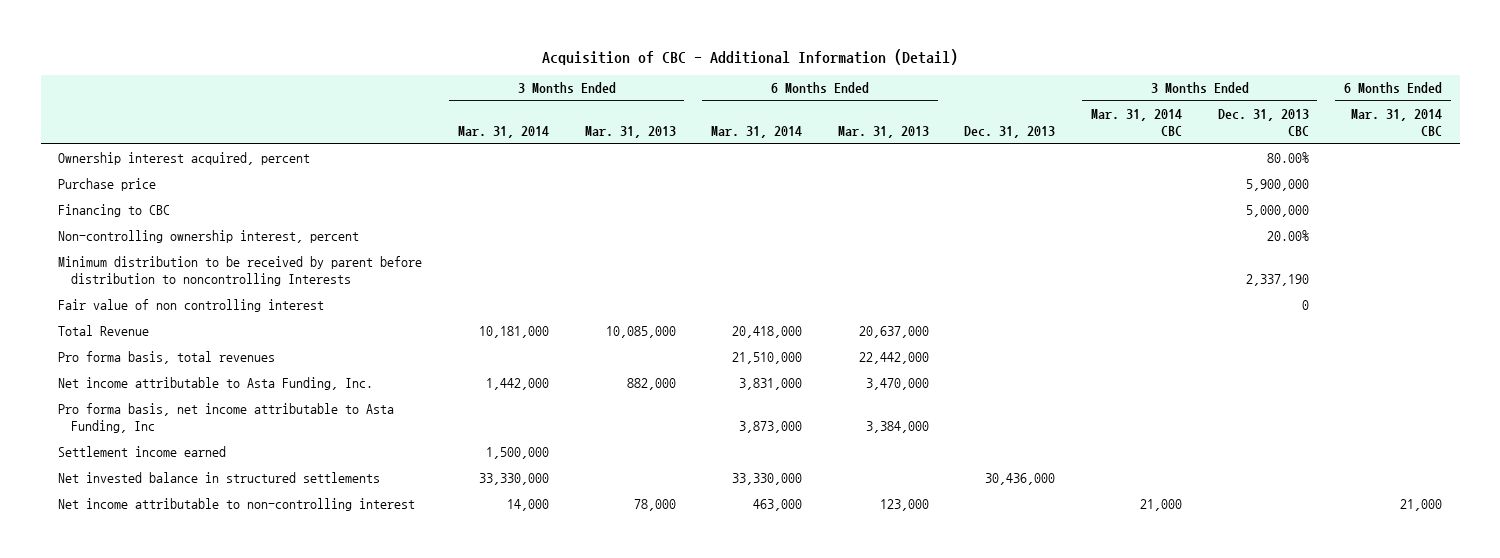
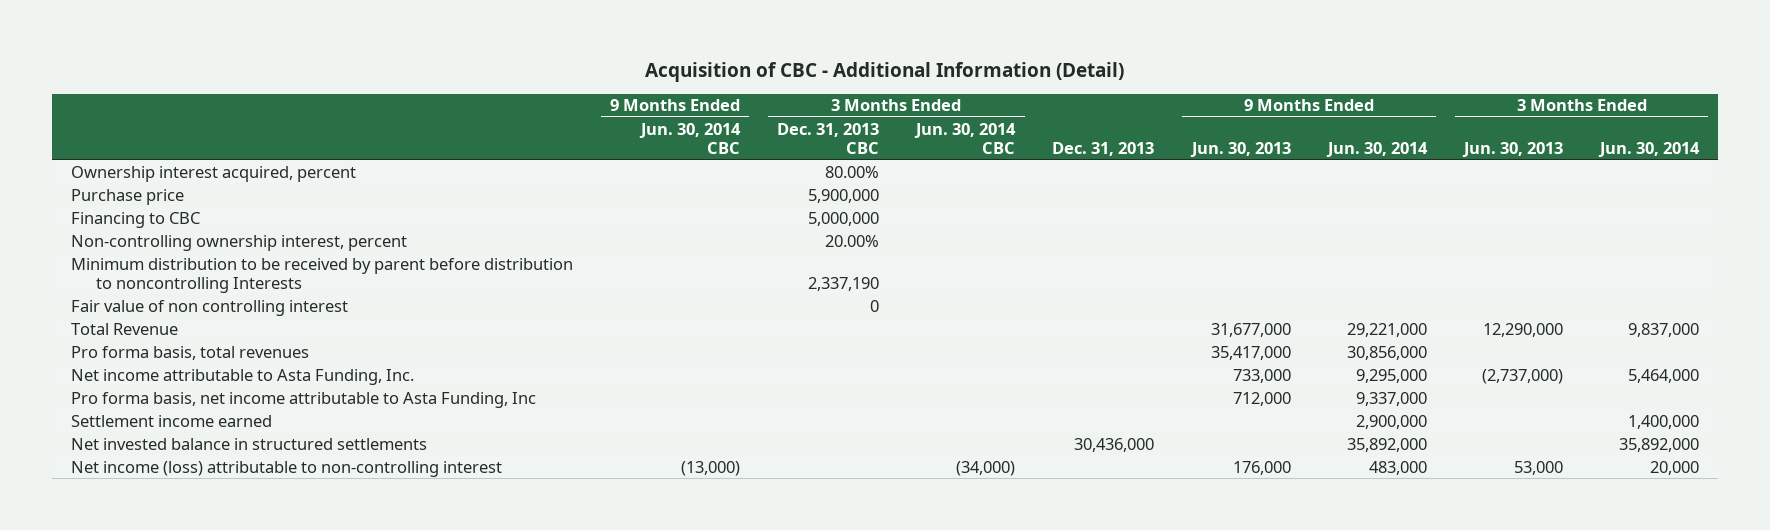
- | 3 Months Ended Mar. 31, 2014 | 3 Months Ended Mar. 31, 2013 | 6 Months Ended Mar. 31, 2014 | 6 Months Ended Mar. 31, 2013 | Dec. 31, 2013 | 3 Months Ended Mar. 31, 2014 CBC | 3 Months Ended Dec. 31, 2013 CBC | 6 Months Ended Mar. 31, 2014 CBC
+ | 9 Months Ended Jun. 30, 2014 CBC | 3 Months Ended Dec. 31, 2013 CBC | 3 Months Ended Jun. 30, 2014 CBC | Dec. 31, 2013 | 9 Months Ended Jun. 30, 2013 | 9 Months Ended Jun. 30, 2014 | 3 Months Ended Jun. 30, 2013 | 3 Months Ended Jun. 30, 2014
- Net income attributable to non-controlling interest | 14,000 | 78,000 | 463,000 | 123,000 | | 21,000 | | 21,000
+ Net income (loss) attributable to non-controlling interest | (13,000) | | (34,000) | | 176,000 | 483,000 | 53,000 | 20,000

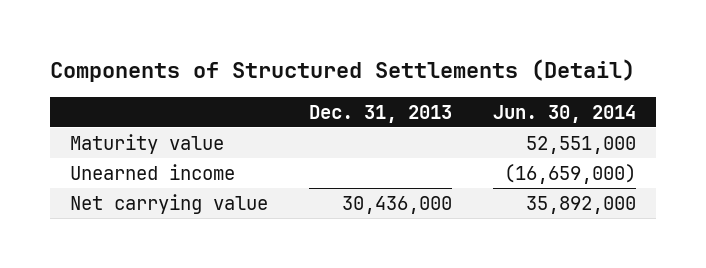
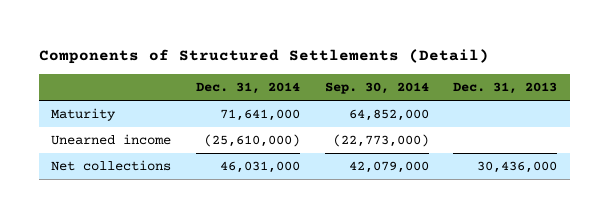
- | Dec. 31, 2013 | Jun. 30, 2014
+ | Dec. 31, 2014 | Sep. 30, 2014 | Dec. 31, 2013
- Maturity value | | 52,551,000
+ Maturity | 71,641,000 | 64,852,000 |
- Net carrying value | 30,436,000 | 35,892,000
+ Net collections | 46,031,000 | 42,079,000 | 30,436,000

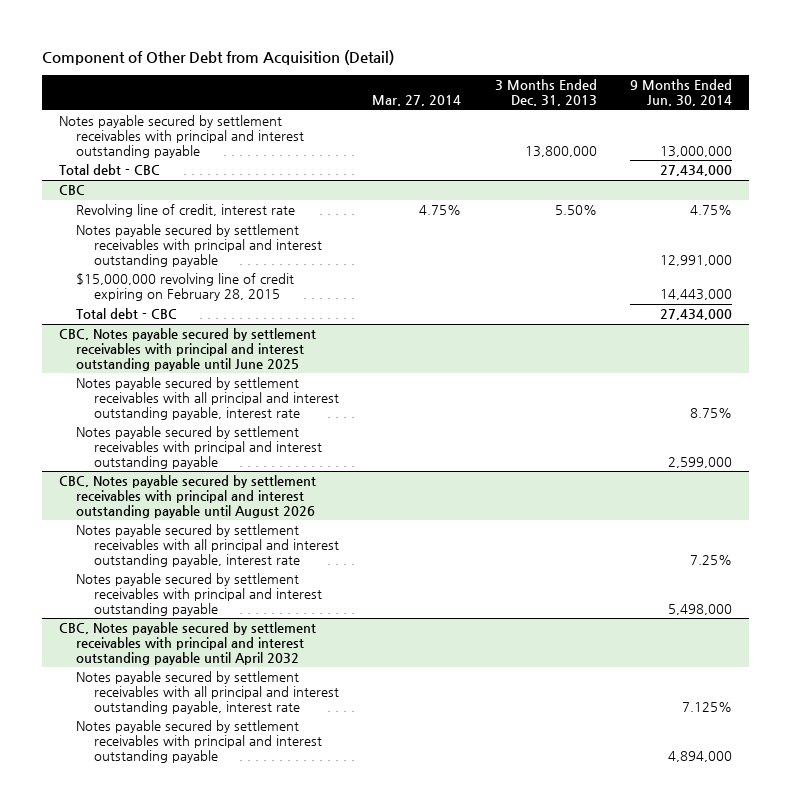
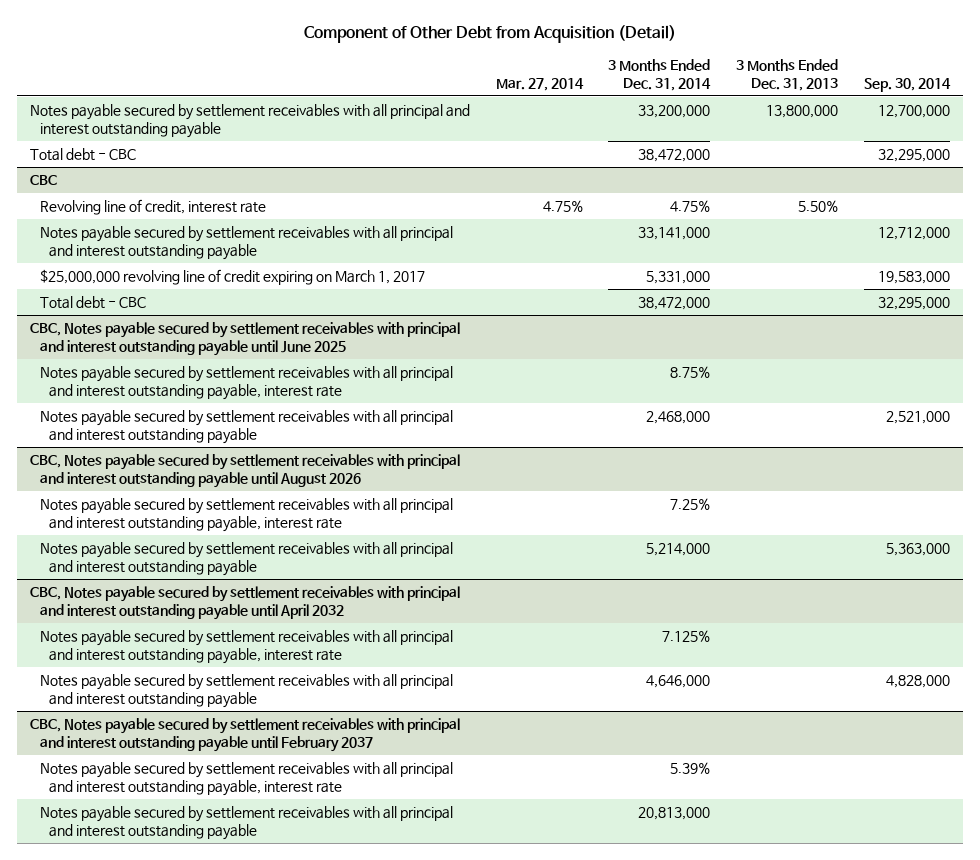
- | Mar. 27, 2014 | 3 Months Ended Dec. 31, 2013 | 9 Months Ended Jun. 30, 2014
+ | Mar. 27, 2014 | 3 Months Ended Dec. 31, 2014 | 3 Months Ended Dec. 31, 2013 | Sep. 30, 2014
- Notes payable secured by settlement receivables with principal and interest outstanding payable | | 13,800,000 | 13,000,000
+ Notes payable secured by settlement receivables with all principal and interest outstanding payable | | 33,200,000 | 13,800,000 | 12,700,000
@ CBC
- Notes payable secured by settlement receivables with principal and interest outstanding payable | | | 12,991,000
- $15,000,000 revolving line of credit expiring on February 28, 2015 | | | 14,443,000
+ Notes payable secured by settlement receivables with all principal and interest outstanding payable | | 33,141,000 | | 12,712,000
+ $25,000,000 revolving line of credit expiring on March 1, 2017 | | 5,331,000 | | 19,583,000
@ CBC, Notes payable secured by settlement receivables with principal and interest outstanding payable until June 2025
- Notes payable secured by settlement receivables with principal and interest outstanding payable | | | 2,599,000
+ Notes payable secured by settlement receivables with all principal and interest outstanding payable | | 2,468,000 | | 2,521,000
@ CBC, Notes payable secured by settlement receivables with principal and interest outstanding payable until August 2026
- Notes payable secured by settlement receivables with principal and interest outstanding payable | | | 5,498,000
+ Notes payable secured by settlement receivables with all principal and interest outstanding payable | | 5,214,000 | | 5,363,000
@ CBC, Notes payable secured by settlement receivables with principal and interest outstanding payable until April 2032
- Notes payable secured by settlement receivables with principal and interest outstanding payable | | | 4,894,000
+ Notes payable secured by settlement receivables with all principal and interest outstanding payable | | 4,646,000 | | 4,828,000
+ CBC, Notes payable secured by settlement receivables with principal and interest outstanding payable until February 2037
+ Notes payable secured by settlement receivables with all principal and interest outstanding payable, interest rate | | 5.39% | |
+ Notes payable secured by settlement receivables with all principal and interest outstanding payable | | 20,813,000 | |

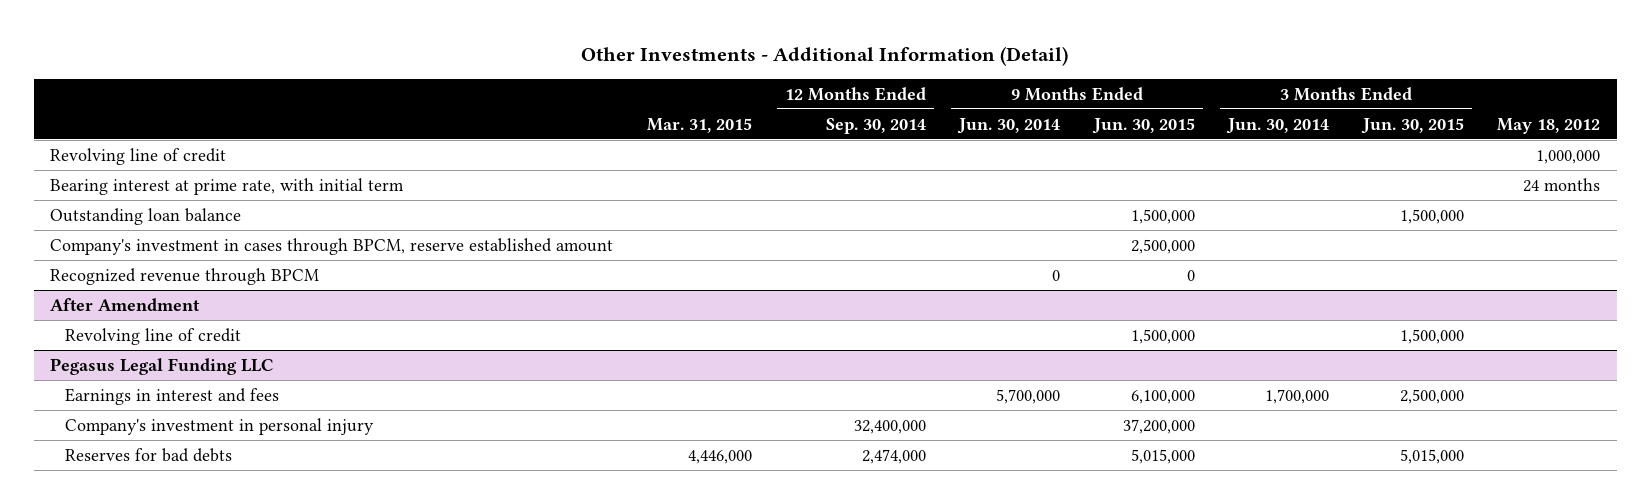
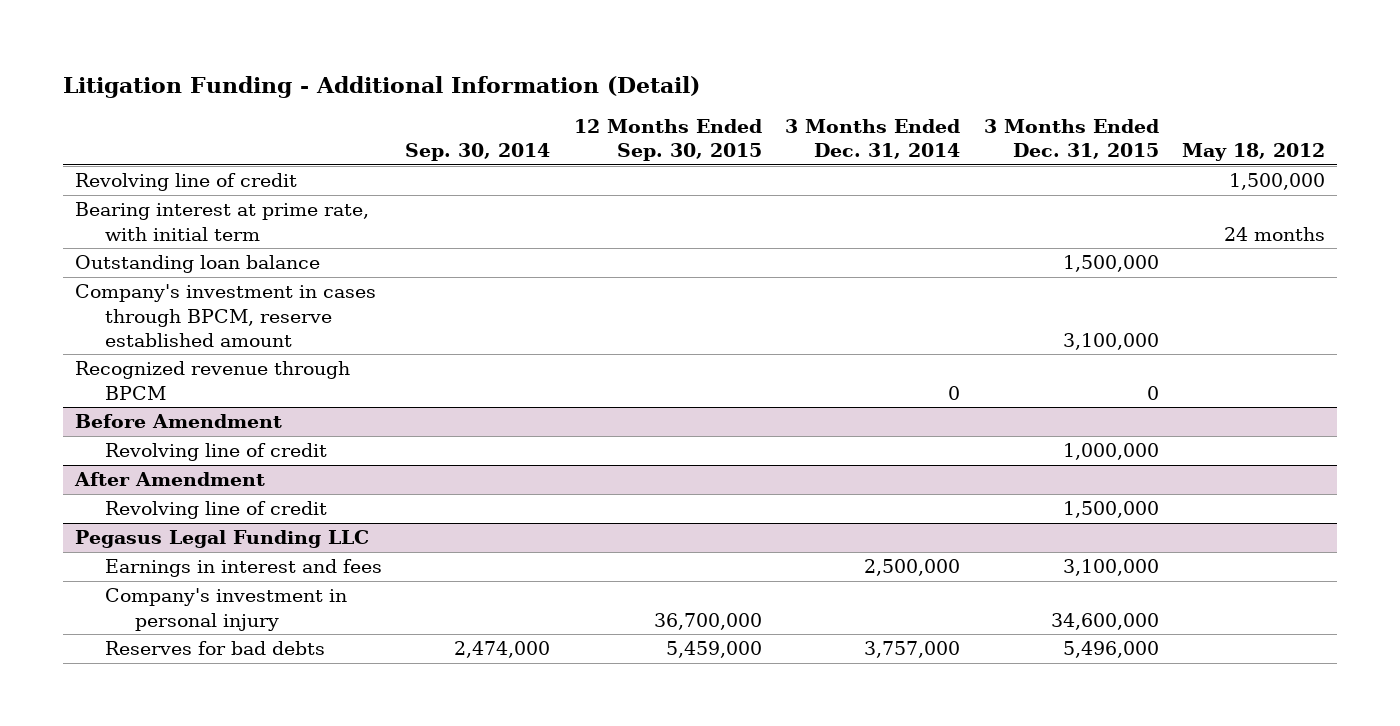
- Other Investments - Additional Information (Detail)
+ Litigation Funding - Additional Information (Detail)
- | Mar. 31, 2015 | 12 Months Ended Sep. 30, 2014 | 9 Months Ended Jun. 30, 2014 | 9 Months Ended Jun. 30, 2015 | 3 Months Ended Jun. 30, 2014 | 3 Months Ended Jun. 30, 2015 | May 18, 2012
+ | Sep. 30, 2014 | 12 Months Ended Sep. 30, 2015 | 3 Months Ended Dec. 31, 2014 | 3 Months Ended Dec. 31, 2015 | May 18, 2012
- Revolving line of credit | | | | | | | 1,000,000
+ Revolving line of credit | | | | | 1,500,000
+ Before Amendment
+ Revolving line of credit | | | | 1,000,000 |

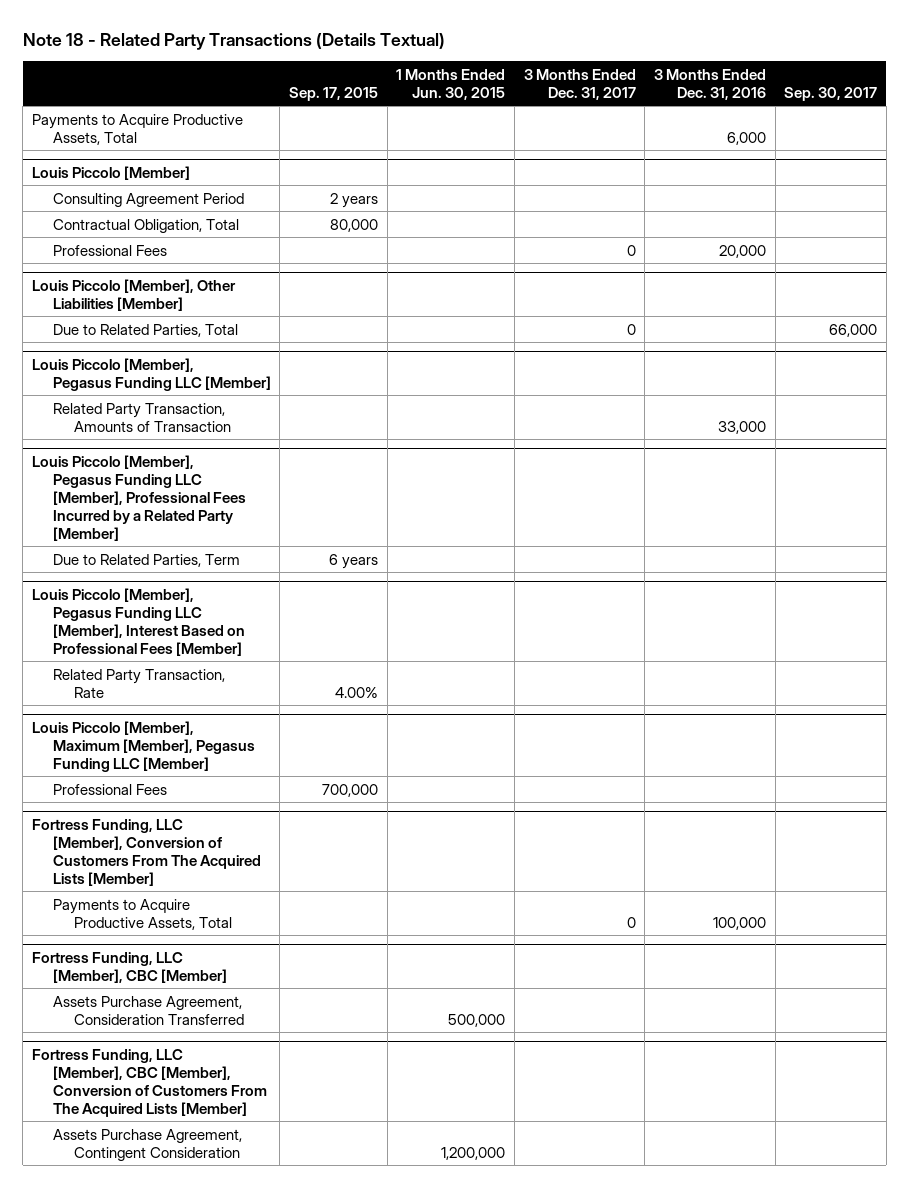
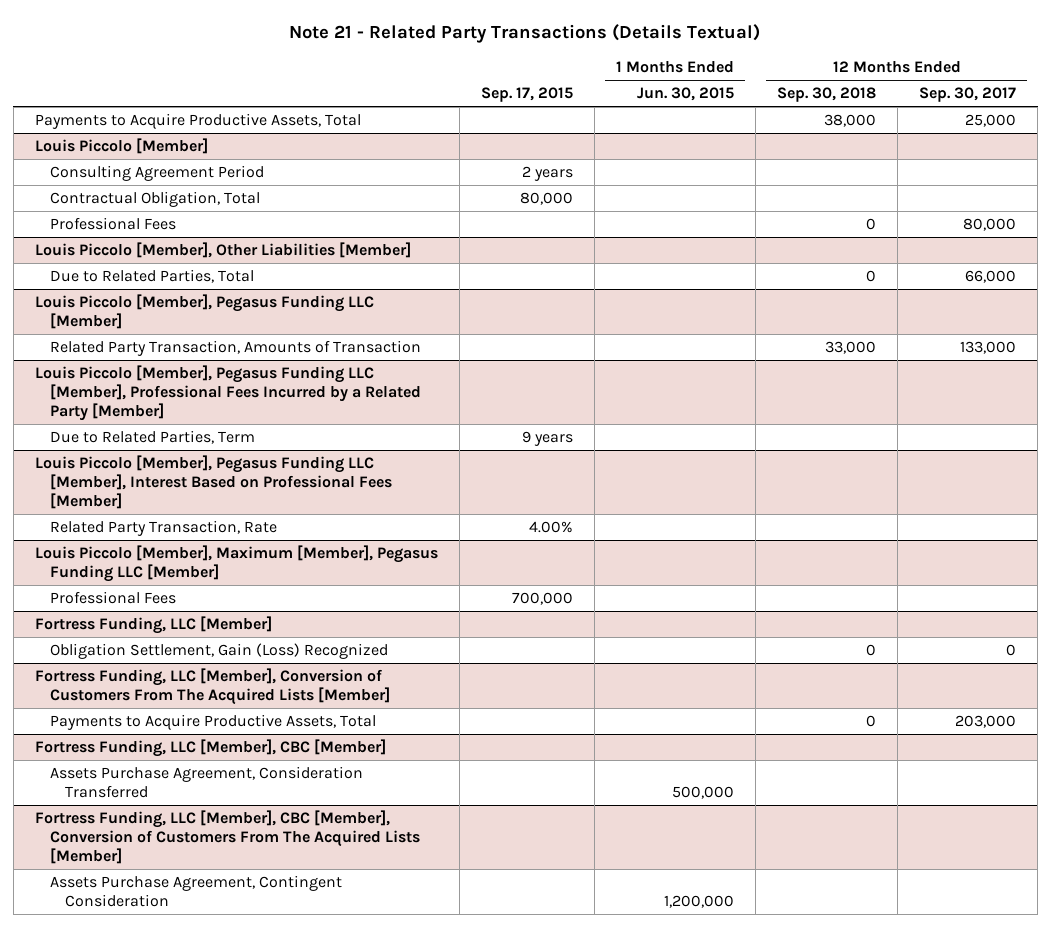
- Note 18 - Related Party Transactions (Details Textual)
+ Note 21 - Related Party Transactions (Details Textual)
- | Sep. 17, 2015 | 1 Months Ended Jun. 30, 2015 | 3 Months Ended Dec. 31, 2017 | 3 Months Ended Dec. 31, 2016 | Sep. 30, 2017
+ | Sep. 17, 2015 | 1 Months Ended Jun. 30, 2015 | 12 Months Ended Sep. 30, 2018 | 12 Months Ended Sep. 30, 2017
@ Louis Piccolo [Member], Pegasus Funding LLC [Member], Professional Fees Incurred by a Related Party [Member]
- Due to Related Parties, Term | 6 years | | | |
+ Due to Related Parties, Term | 9 years | | |
+ Fortress Funding, LLC [Member]
+ Obligation Settlement, Gain (Loss) Recognized | | | 0 | 0

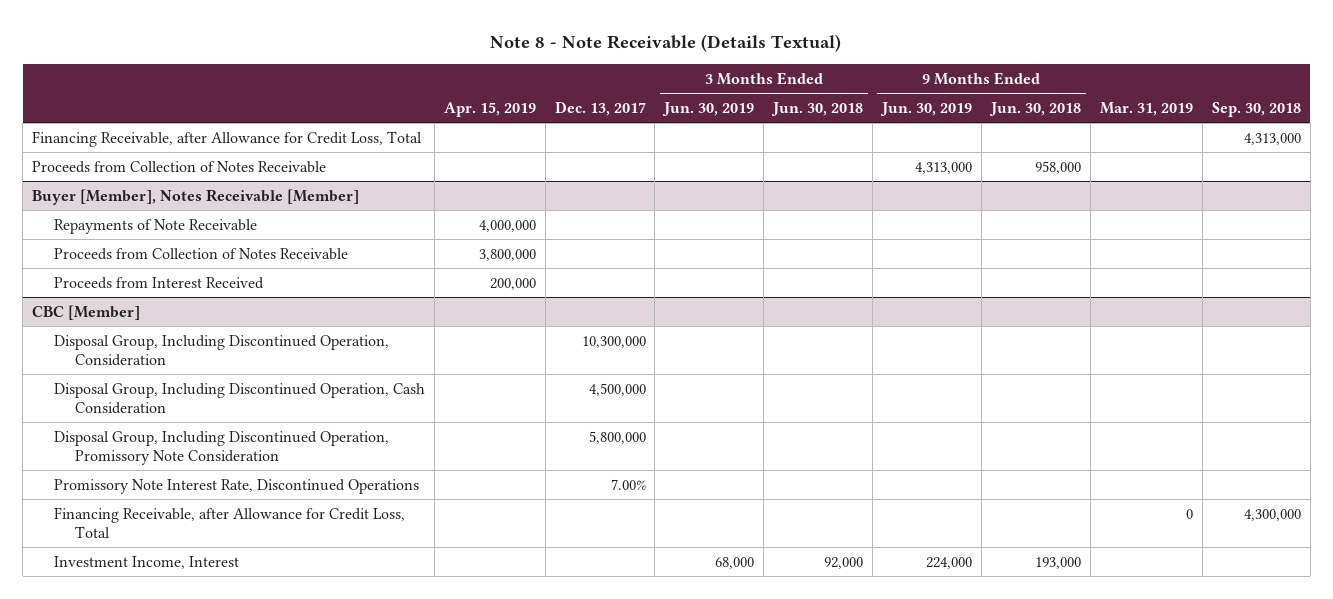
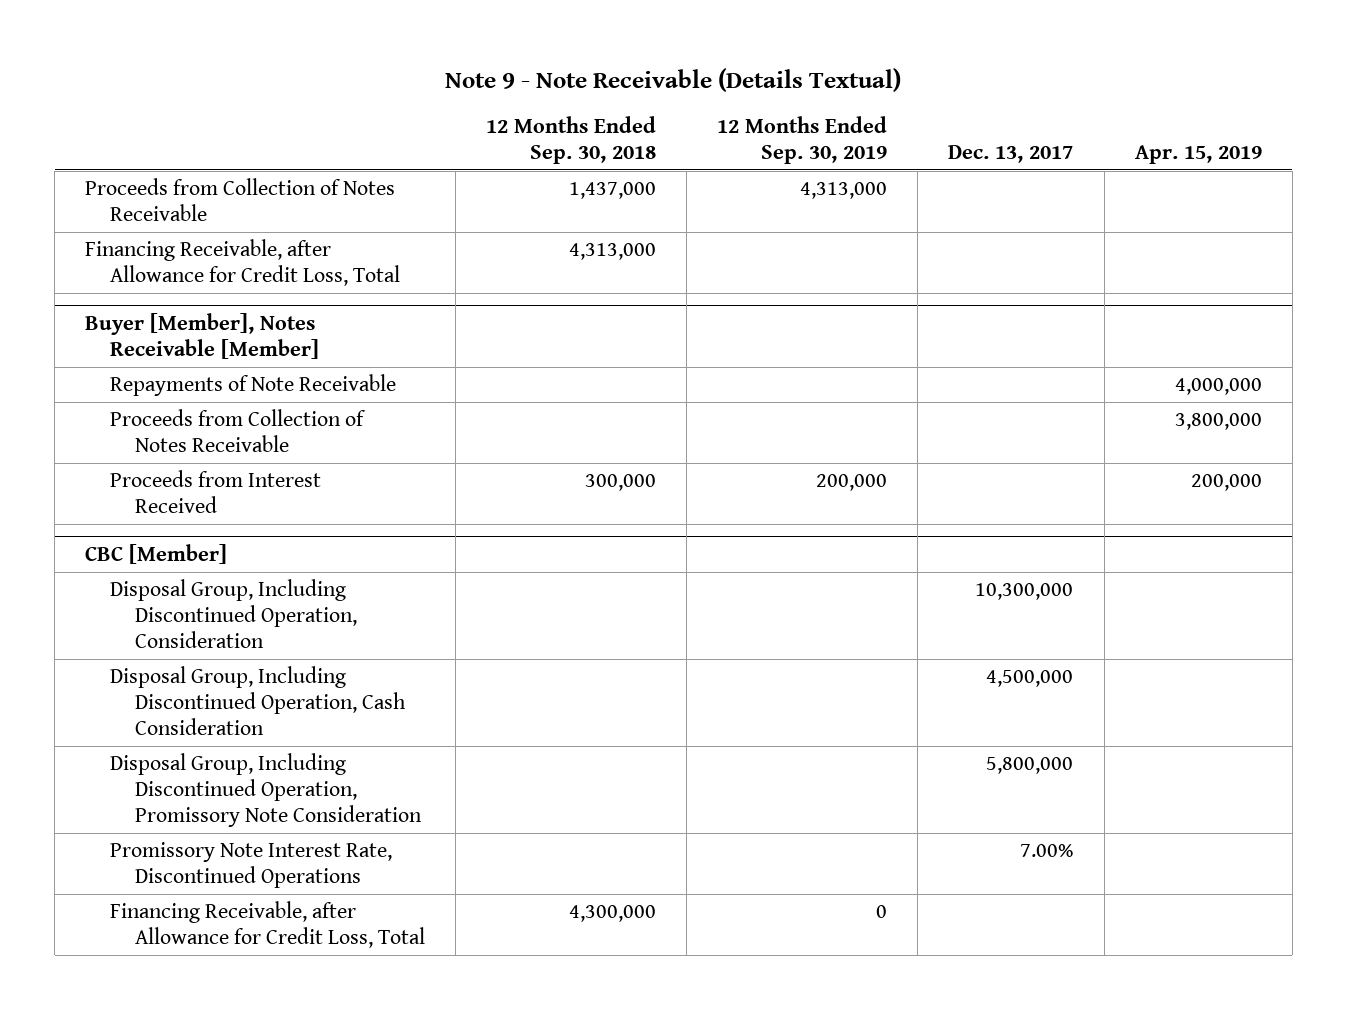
- Note 8 - Note Receivable (Details Textual)
+ Note 9 - Note Receivable (Details Textual)
- | Apr. 15, 2019 | Dec. 13, 2017 | 3 Months Ended Jun. 30, 2019 | 3 Months Ended Jun. 30, 2018 | 9 Months Ended Jun. 30, 2019 | 9 Months Ended Jun. 30, 2018 | Mar. 31, 2019 | Sep. 30, 2018
+ | 12 Months Ended Sep. 30, 2018 | 12 Months Ended Sep. 30, 2019 | Dec. 13, 2017 | Apr. 15, 2019
moved down: Financing Receivable, after Allowance for Credit Loss, Total | 4,313,000 | | |
@ CBC [Member]
- Investment Income, Interest | | | 68,000 | 92,000 | 224,000 | 193,000 | |

